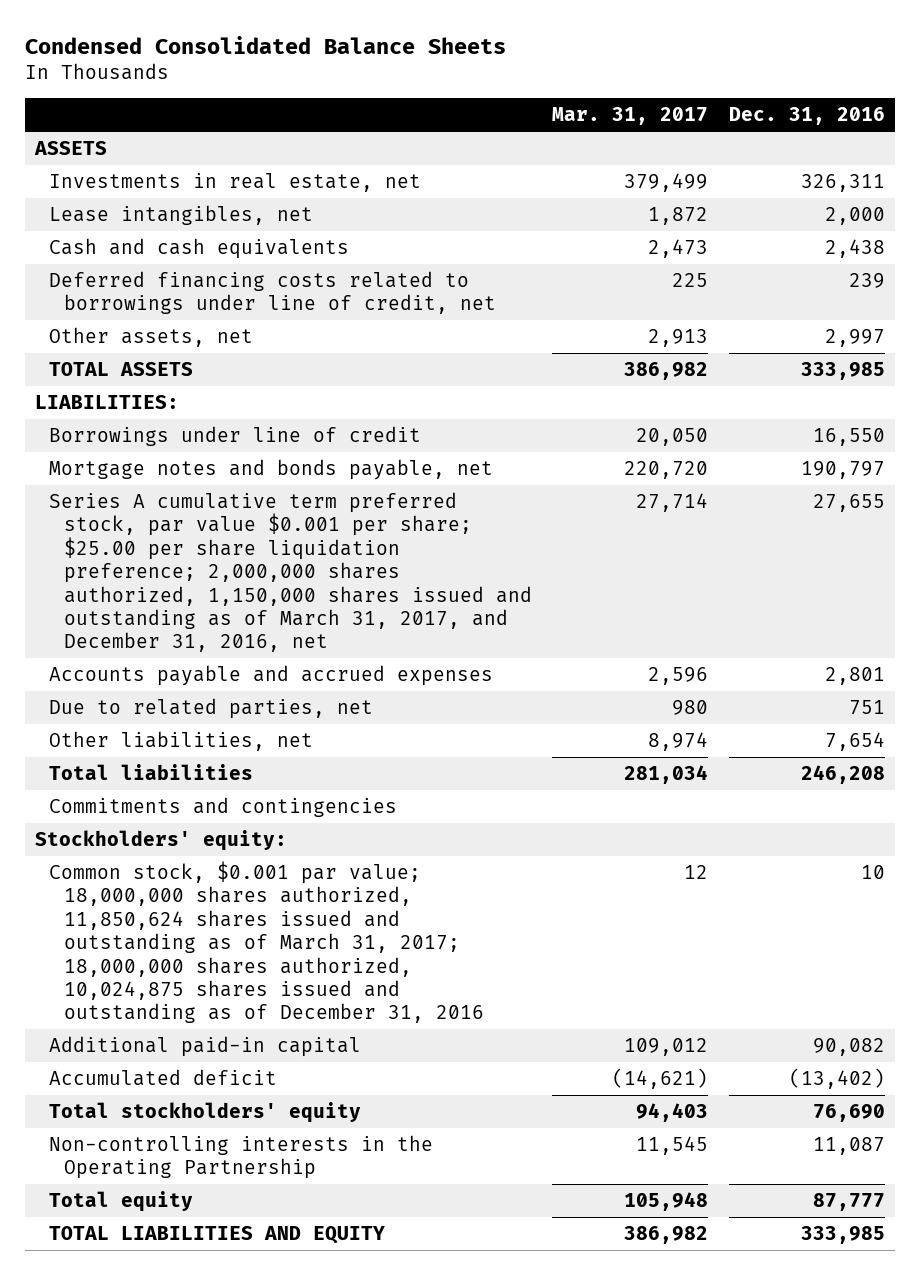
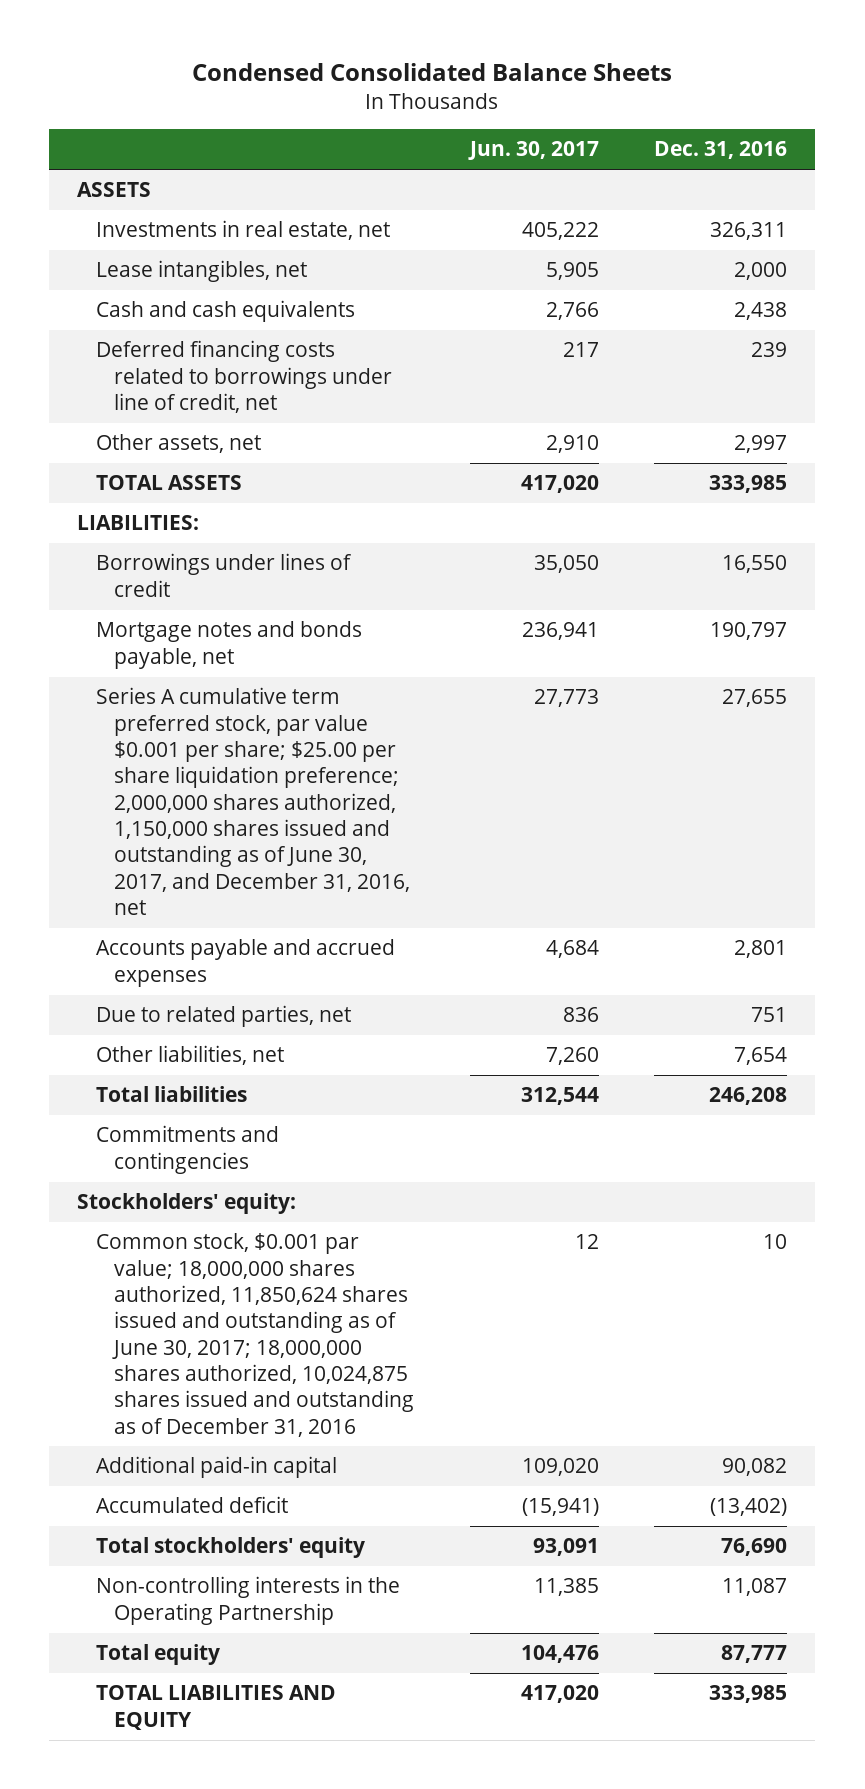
- | Mar. 31, 2017 | Dec. 31, 2016
+ | Jun. 30, 2017 | Dec. 31, 2016
- Borrowings under line of credit | 20,050 | 16,550
+ Borrowings under lines of credit | 35,050 | 16,550
- Series A cumulative term preferred stock, par value $0.001 per share; $25.00 per share liquidation preference; 2,000,000 shares authorized, 1,150,000 shares issued and outstanding as of March 31, 2017, and December 31, 2016, net | 27,714 | 27,655
+ Series A cumulative term preferred stock, par value $0.001 per share; $25.00 per share liquidation preference; 2,000,000 shares authorized, 1,150,000 shares issued and outstanding as of June 30, 2017, and December 31, 2016, net | 27,773 | 27,655
- Common stock, $0.001 par value; 18,000,000 shares authorized, 11,850,624 shares issued and outstanding as of March 31, 2017; 18,000,000 shares authorized, 10,024,875 shares issued and outstanding as of December 31, 2016 | 12 | 10
+ Common stock, $0.001 par value; 18,000,000 shares authorized, 11,850,624 shares issued and outstanding as of June 30, 2017; 18,000,000 shares authorized, 10,024,875 shares issued and outstanding as of December 31, 2016 | 12 | 10

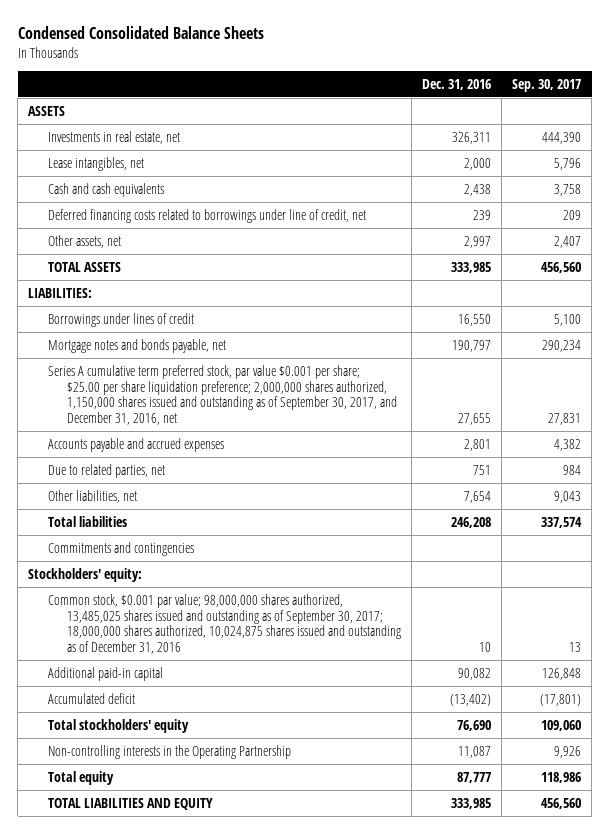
- | Jun. 30, 2017 | Dec. 31, 2016
+ | Dec. 31, 2016 | Sep. 30, 2017
- Series A cumulative term preferred stock, par value $0.001 per share; $25.00 per share liquidation preference; 2,000,000 shares authorized, 1,150,000 shares issued and outstanding as of June 30, 2017, and December 31, 2016, net | 27,773 | 27,655
+ Series A cumulative term preferred stock, par value $0.001 per share; $25.00 per share liquidation preference; 2,000,000 shares authorized, 1,150,000 shares issued and outstanding as of September 30, 2017, and December 31, 2016, net | 27,655 | 27,831
- Common stock, $0.001 par value; 18,000,000 shares authorized, 11,850,624 shares issued and outstanding as of June 30, 2017; 18,000,000 shares authorized, 10,024,875 shares issued and outstanding as of December 31, 2016 | 12 | 10
+ Common stock, $0.001 par value; 98,000,000 shares authorized, 13,485,025 shares issued and outstanding as of September 30, 2017; 18,000,000 shares authorized, 10,024,875 shares issued and outstanding as of December 31, 2016 | 10 | 13

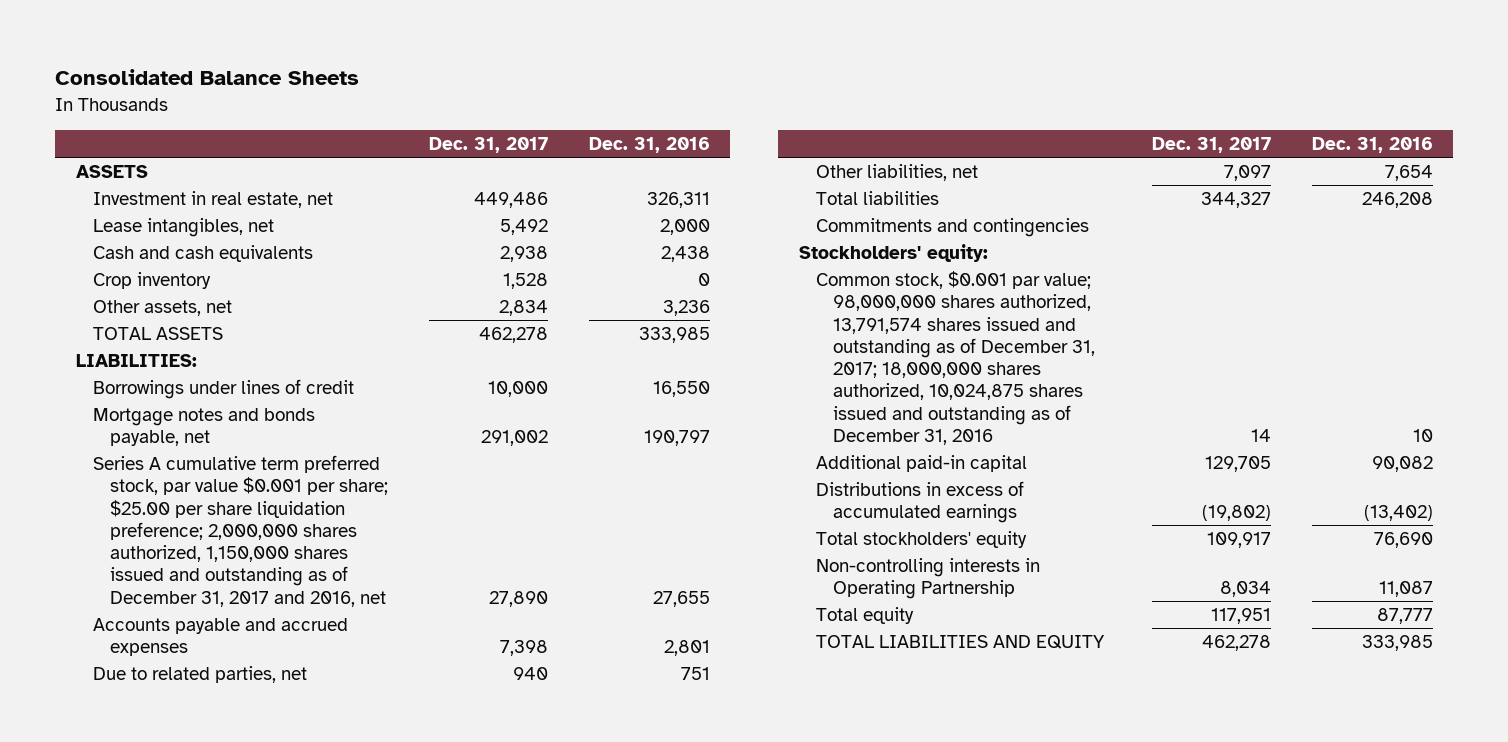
- Condensed Consolidated Balance Sheets
+ Consolidated Balance Sheets
- | Dec. 31, 2016 | Sep. 30, 2017
+ | Dec. 31, 2017 | Dec. 31, 2016
- Investments in real estate, net | 326,311 | 444,390
+ Investment in real estate, net | 449,486 | 326,311
- Deferred financing costs related to borrowings under line of credit, net | 239 | 209
- Other assets, net | 2,997 | 2,407
+ Crop inventory | 1,528 | 0
+ Other assets, net | 2,834 | 3,236
- Series A cumulative term preferred stock, par value $0.001 per share; $25.00 per share liquidation preference; 2,000,000 shares authorized, 1,150,000 shares issued and outstanding as of September 30, 2017, and December 31, 2016, net | 27,655 | 27,831
+ Series A cumulative term preferred stock, par value $0.001 per share; $25.00 per share liquidation preference; 2,000,000 shares authorized, 1,150,000 shares issued and outstanding as of December 31, 2017 and 2016, net | 27,890 | 27,655
- Common stock, $0.001 par value; 98,000,000 shares authorized, 13,485,025 shares issued and outstanding as of September 30, 2017; 18,000,000 shares authorized, 10,024,875 shares issued and outstanding as of December 31, 2016 | 10 | 13
+ Common stock, $0.001 par value; 98,000,000 shares authorized, 13,791,574 shares issued and outstanding as of December 31, 2017; 18,000,000 shares authorized, 10,024,875 shares issued and outstanding as of December 31, 2016 | 14 | 10
- Accumulated deficit | (13,402) | (17,801)
+ Distributions in excess of accumulated earnings | (19,802) | (13,402)
- Non-controlling interests in the Operating Partnership | 11,087 | 9,926
+ Non-controlling interests in Operating Partnership | 8,034 | 11,087

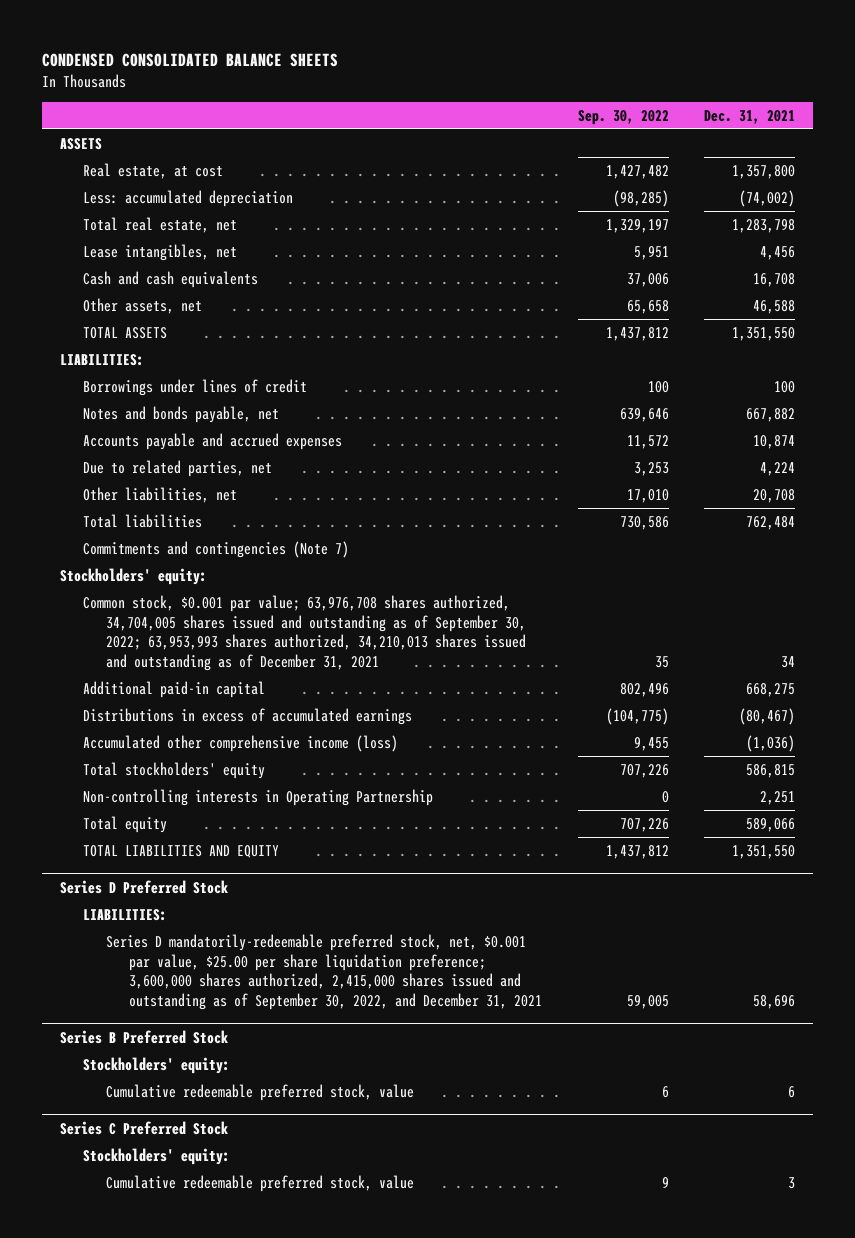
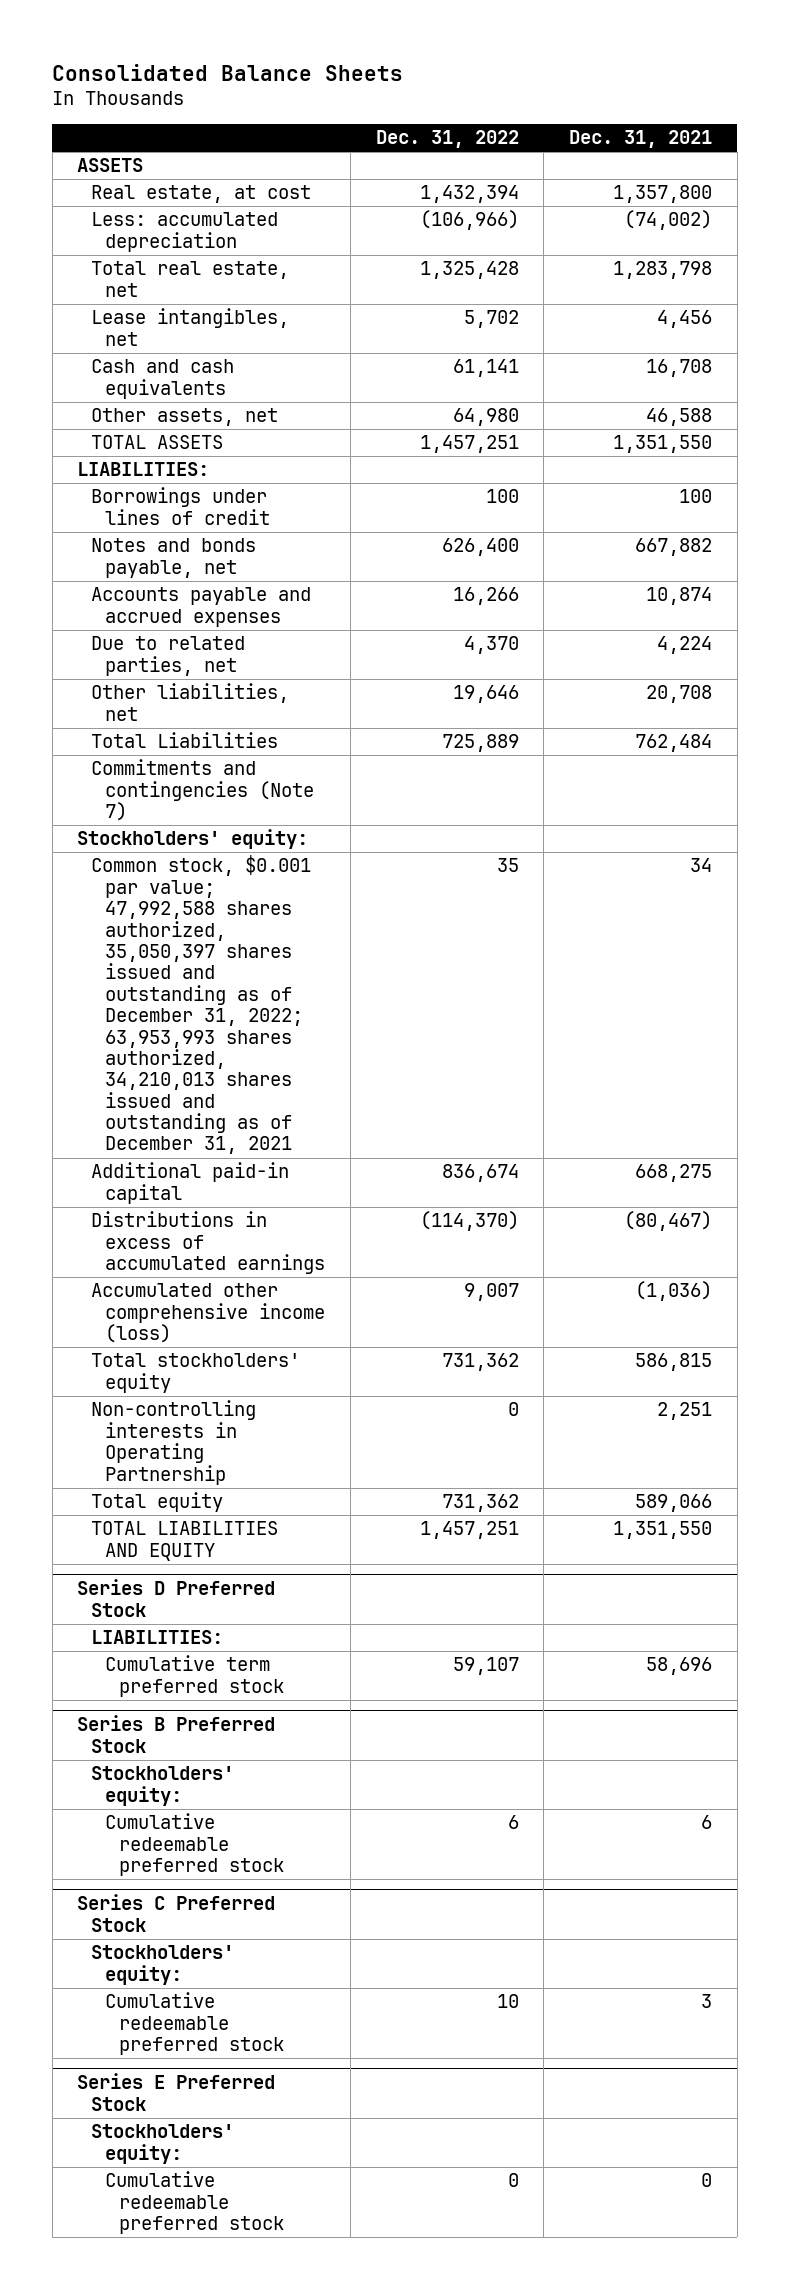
- CONDENSED CONSOLIDATED BALANCE SHEETS
+ Consolidated Balance Sheets
- | Sep. 30, 2022 | Dec. 31, 2021
+ | Dec. 31, 2022 | Dec. 31, 2021
- Total liabilities | 730,586 | 762,484
+ Total Liabilities | 725,889 | 762,484
- Common stock, $0.001 par value; 63,976,708 shares authorized, 34,704,005 shares issued and outstanding as of September 30, 2022; 63,953,993 shares authorized, 34,210,013 shares issued and outstanding as of December 31, 2021 | 35 | 34
+ Common stock, $0.001 par value; 47,992,588 shares authorized, 35,050,397 shares issued and outstanding as of December 31, 2022; 63,953,993 shares authorized, 34,210,013 shares issued and outstanding as of December 31, 2021 | 35 | 34
@ Series D Preferred Stock
- Series D mandatorily-redeemable preferred stock, net, $0.001 par value, $25.00 per share liquidation preference; 3,600,000 shares authorized, 2,415,000 shares issued and outstanding as of September 30, 2022, and December 31, 2021 | 59,005 | 58,696
+ Cumulative term preferred stock | 59,107 | 58,696
@ Series B Preferred Stock
- Cumulative redeemable preferred stock, value | 6 | 6
+ Cumulative redeemable preferred stock | 6 | 6
@ Series C Preferred Stock
- Cumulative redeemable preferred stock, value | 9 | 3
+ Cumulative redeemable preferred stock | 10 | 3
+ Series E Preferred Stock
+ Stockholders' equity:
+ Cumulative redeemable preferred stock | 0 | 0

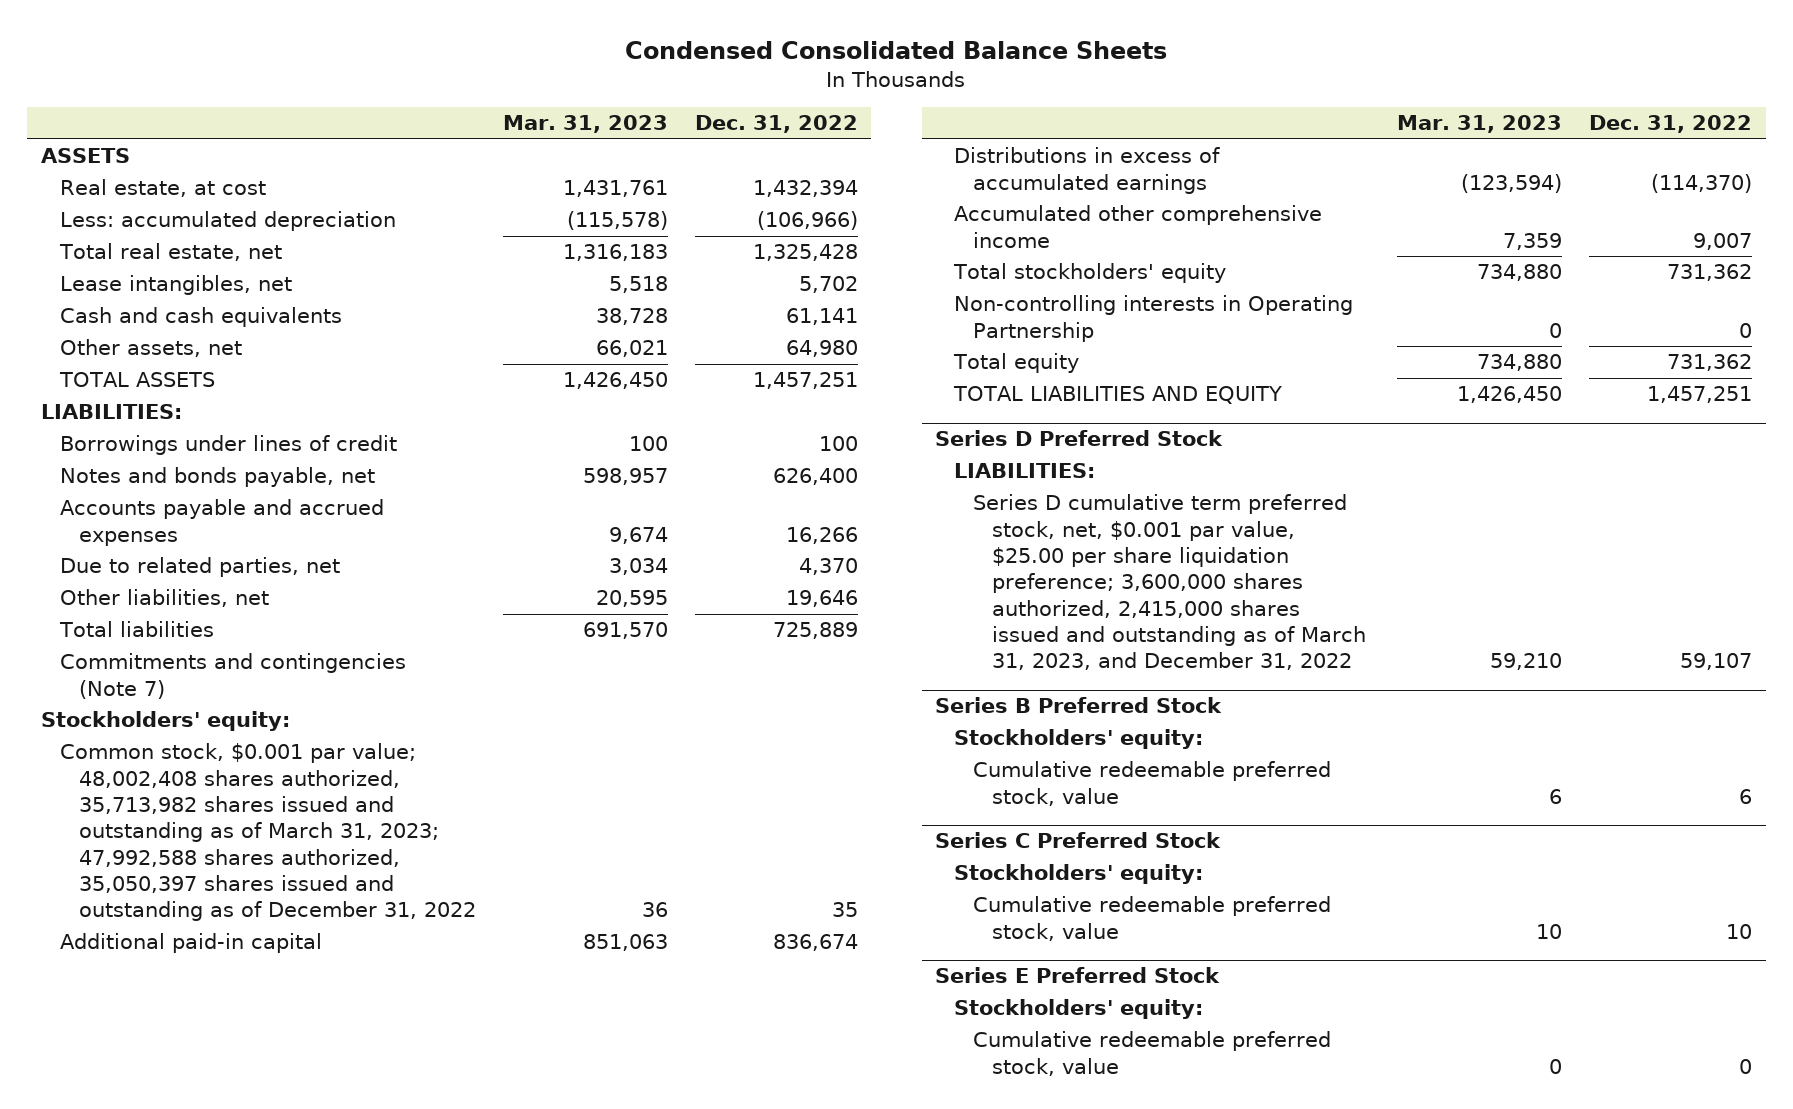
- Consolidated Balance Sheets
+ Condensed Consolidated Balance Sheets
- | Dec. 31, 2022 | Dec. 31, 2021
+ | Mar. 31, 2023 | Dec. 31, 2022
- Total Liabilities | 725,889 | 762,484
+ Total liabilities | 691,570 | 725,889
- Common stock, $0.001 par value; 47,992,588 shares authorized, 35,050,397 shares issued and outstanding as of December 31, 2022; 63,953,993 shares authorized, 34,210,013 shares issued and outstanding as of December 31, 2021 | 35 | 34
+ Common stock, $0.001 par value; 48,002,408 shares authorized, 35,713,982 shares issued and outstanding as of March 31, 2023; 47,992,588 shares authorized, 35,050,397 shares issued and outstanding as of December 31, 2022 | 36 | 35
- Accumulated other comprehensive income (loss) | 9,007 | (1,036)
+ Accumulated other comprehensive income | 7,359 | 9,007
@ Series D Preferred Stock
- Cumulative term preferred stock | 59,107 | 58,696
+ Series D cumulative term preferred stock, net, $0.001 par value, $25.00 per share liquidation preference; 3,600,000 shares authorized, 2,415,000 shares issued and outstanding as of March 31, 2023, and December 31, 2022 | 59,210 | 59,107
@ Series B Preferred Stock
- Cumulative redeemable preferred stock | 6 | 6
+ Cumulative redeemable preferred stock, value | 6 | 6
@ Series C Preferred Stock
- Cumulative redeemable preferred stock | 10 | 3
+ Cumulative redeemable preferred stock, value | 10 | 10
@ Series E Preferred Stock
- Cumulative redeemable preferred stock | 0 | 0
+ Cumulative redeemable preferred stock, value | 0 | 0

